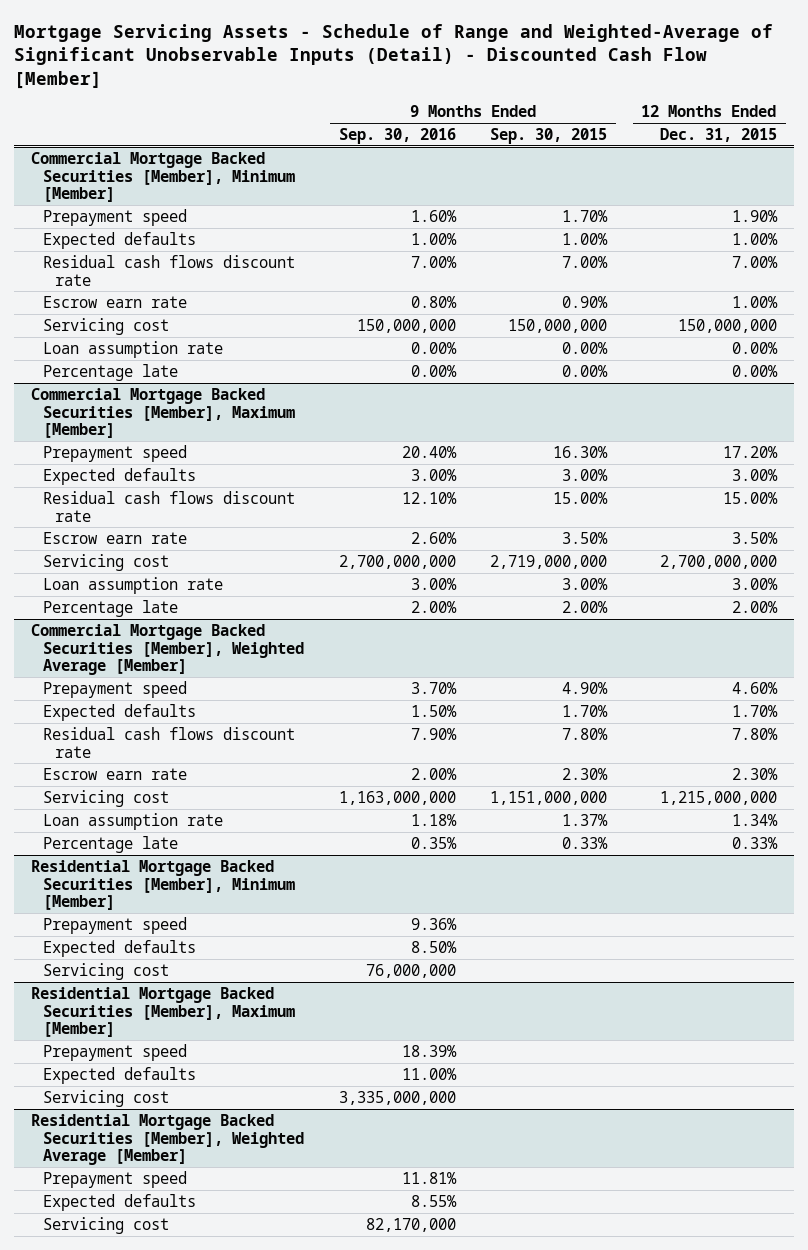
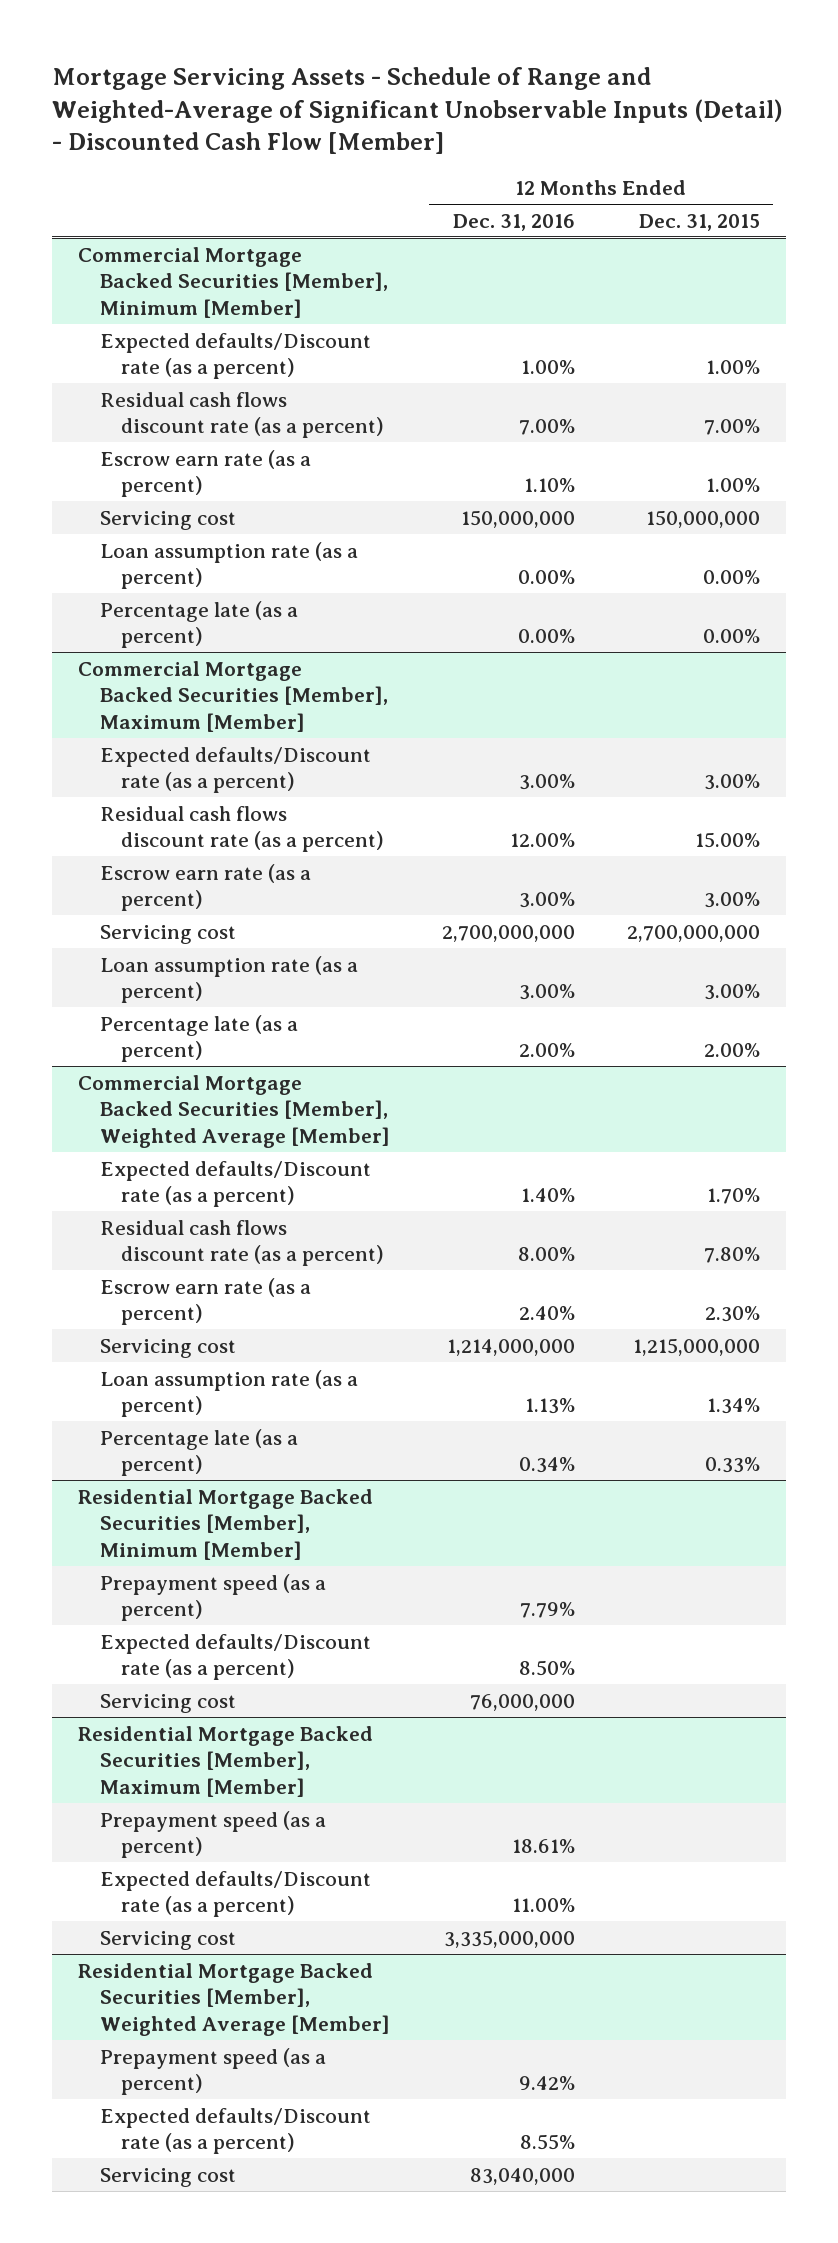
- | 9 Months Ended Sep. 30, 2016 | 9 Months Ended Sep. 30, 2015 | 12 Months Ended Dec. 31, 2015
+ | 12 Months Ended Dec. 31, 2016 | 12 Months Ended Dec. 31, 2015
@ Commercial Mortgage Backed Securities [Member], Minimum [Member]
- Prepayment speed | 1.60% | 1.70% | 1.90%
- Expected defaults | 1.00% | 1.00% | 1.00%
- Residual cash flows discount rate | 7.00% | 7.00% | 7.00%
- Escrow earn rate | 0.80% | 0.90% | 1.00%
+ Expected defaults/Discount rate (as a percent) | 1.00% | 1.00%
+ Residual cash flows discount rate (as a percent) | 7.00% | 7.00%
+ Escrow earn rate (as a percent) | 1.10% | 1.00%
- Loan assumption rate | 0.00% | 0.00% | 0.00%
- Percentage late | 0.00% | 0.00% | 0.00%
+ Loan assumption rate (as a percent) | 0.00% | 0.00%
+ Percentage late (as a percent) | 0.00% | 0.00%
@ Commercial Mortgage Backed Securities [Member], Maximum [Member]
- Prepayment speed | 20.40% | 16.30% | 17.20%
- Expected defaults | 3.00% | 3.00% | 3.00%
- Residual cash flows discount rate | 12.10% | 15.00% | 15.00%
- Escrow earn rate | 2.60% | 3.50% | 3.50%
+ Expected defaults/Discount rate (as a percent) | 3.00% | 3.00%
+ Residual cash flows discount rate (as a percent) | 12.00% | 15.00%
+ Escrow earn rate (as a percent) | 3.00% | 3.00%
- Loan assumption rate | 3.00% | 3.00% | 3.00%
- Percentage late | 2.00% | 2.00% | 2.00%
+ Loan assumption rate (as a percent) | 3.00% | 3.00%
+ Percentage late (as a percent) | 2.00% | 2.00%
@ Commercial Mortgage Backed Securities [Member], Weighted Average [Member]
- Prepayment speed | 3.70% | 4.90% | 4.60%
- Expected defaults | 1.50% | 1.70% | 1.70%
- Residual cash flows discount rate | 7.90% | 7.80% | 7.80%
- Escrow earn rate | 2.00% | 2.30% | 2.30%
+ Expected defaults/Discount rate (as a percent) | 1.40% | 1.70%
+ Residual cash flows discount rate (as a percent) | 8.00% | 7.80%
+ Escrow earn rate (as a percent) | 2.40% | 2.30%
- Loan assumption rate | 1.18% | 1.37% | 1.34%
- Percentage late | 0.35% | 0.33% | 0.33%
+ Loan assumption rate (as a percent) | 1.13% | 1.34%
+ Percentage late (as a percent) | 0.34% | 0.33%
@ Residential Mortgage Backed Securities [Member], Minimum [Member]
- Prepayment speed | 9.36% | |
- Expected defaults | 8.50% | |
+ Prepayment speed (as a percent) | 7.79% |
+ Expected defaults/Discount rate (as a percent) | 8.50% |
@ Residential Mortgage Backed Securities [Member], Maximum [Member]
- Prepayment speed | 18.39% | |
- Expected defaults | 11.00% | |
+ Prepayment speed (as a percent) | 18.61% |
+ Expected defaults/Discount rate (as a percent) | 11.00% |
@ Residential Mortgage Backed Securities [Member], Weighted Average [Member]
- Prepayment speed | 11.81% | |
- Expected defaults | 8.55% | |
+ Prepayment speed (as a percent) | 9.42% |
+ Expected defaults/Discount rate (as a percent) | 8.55% |

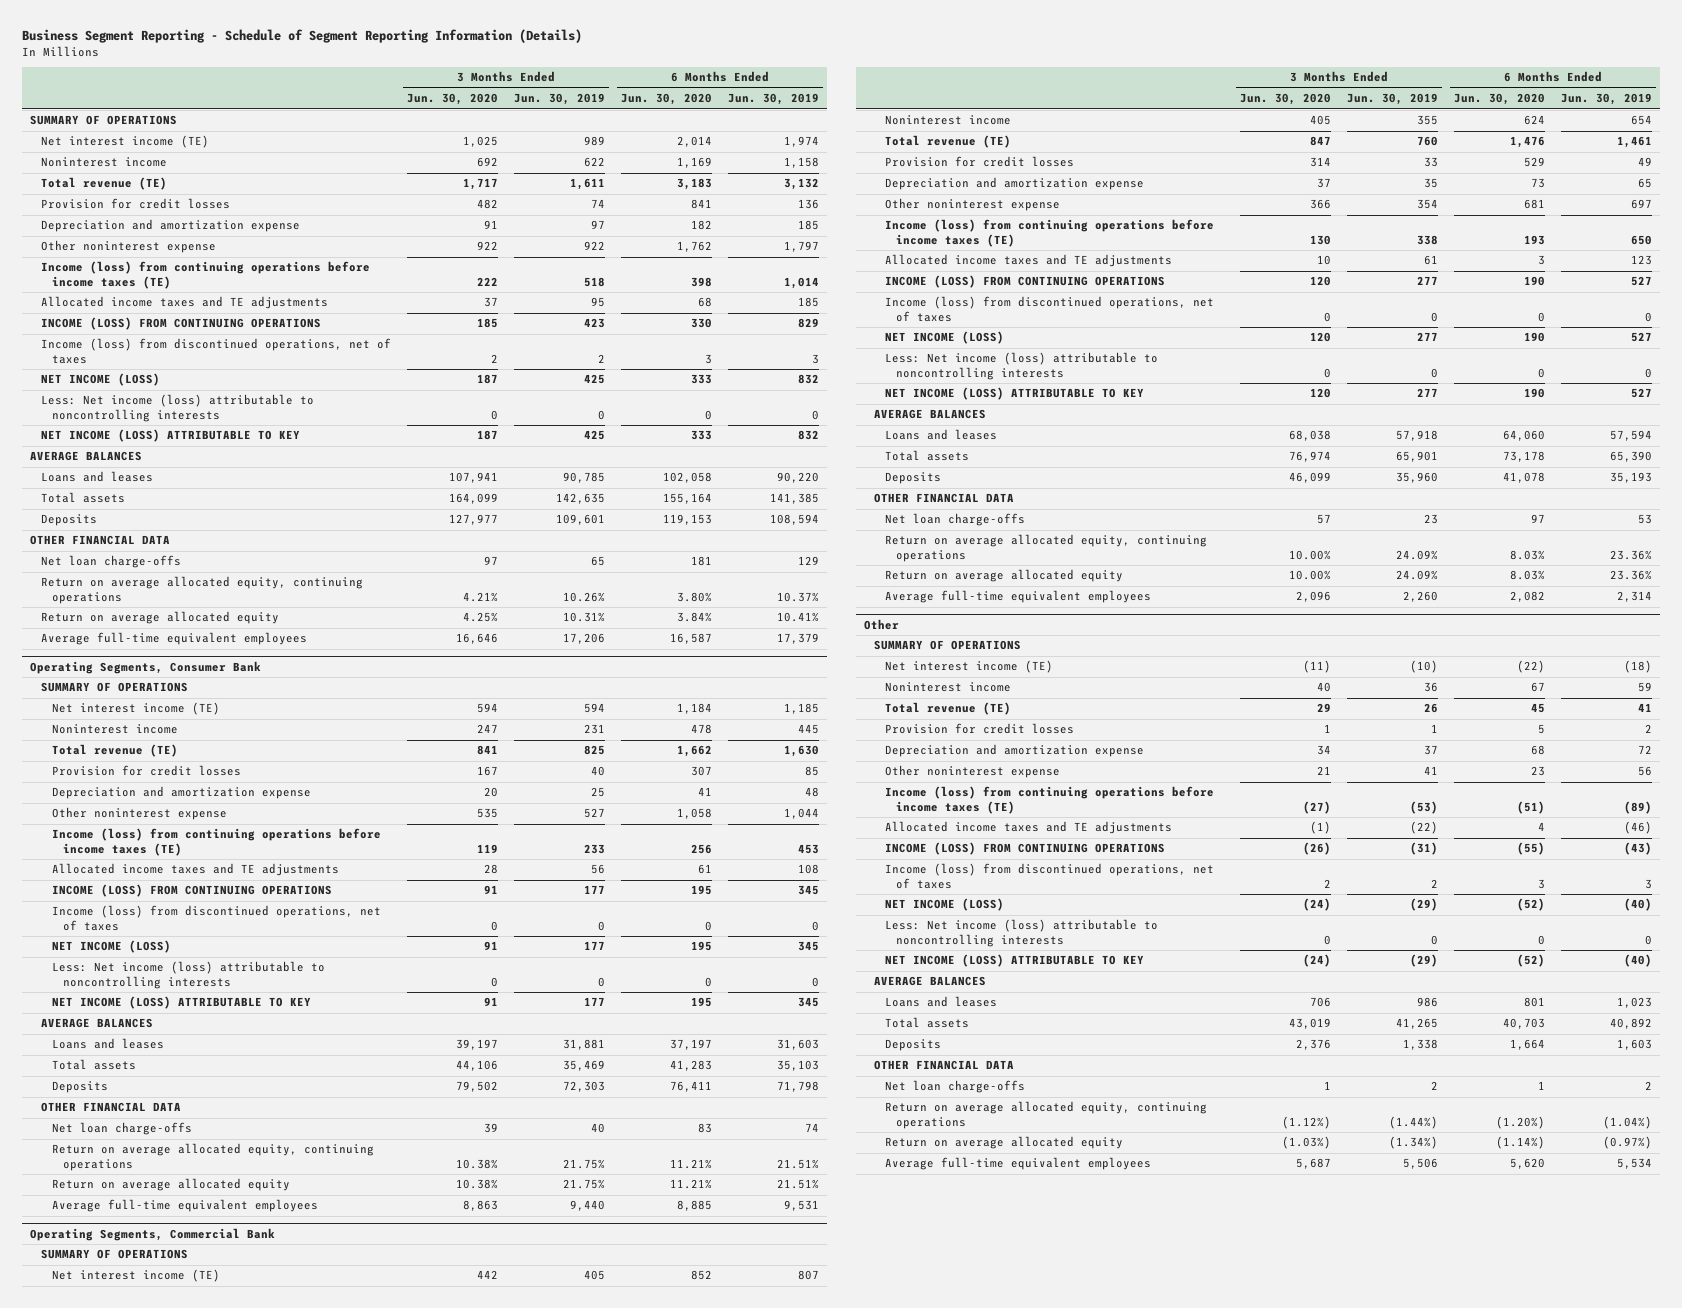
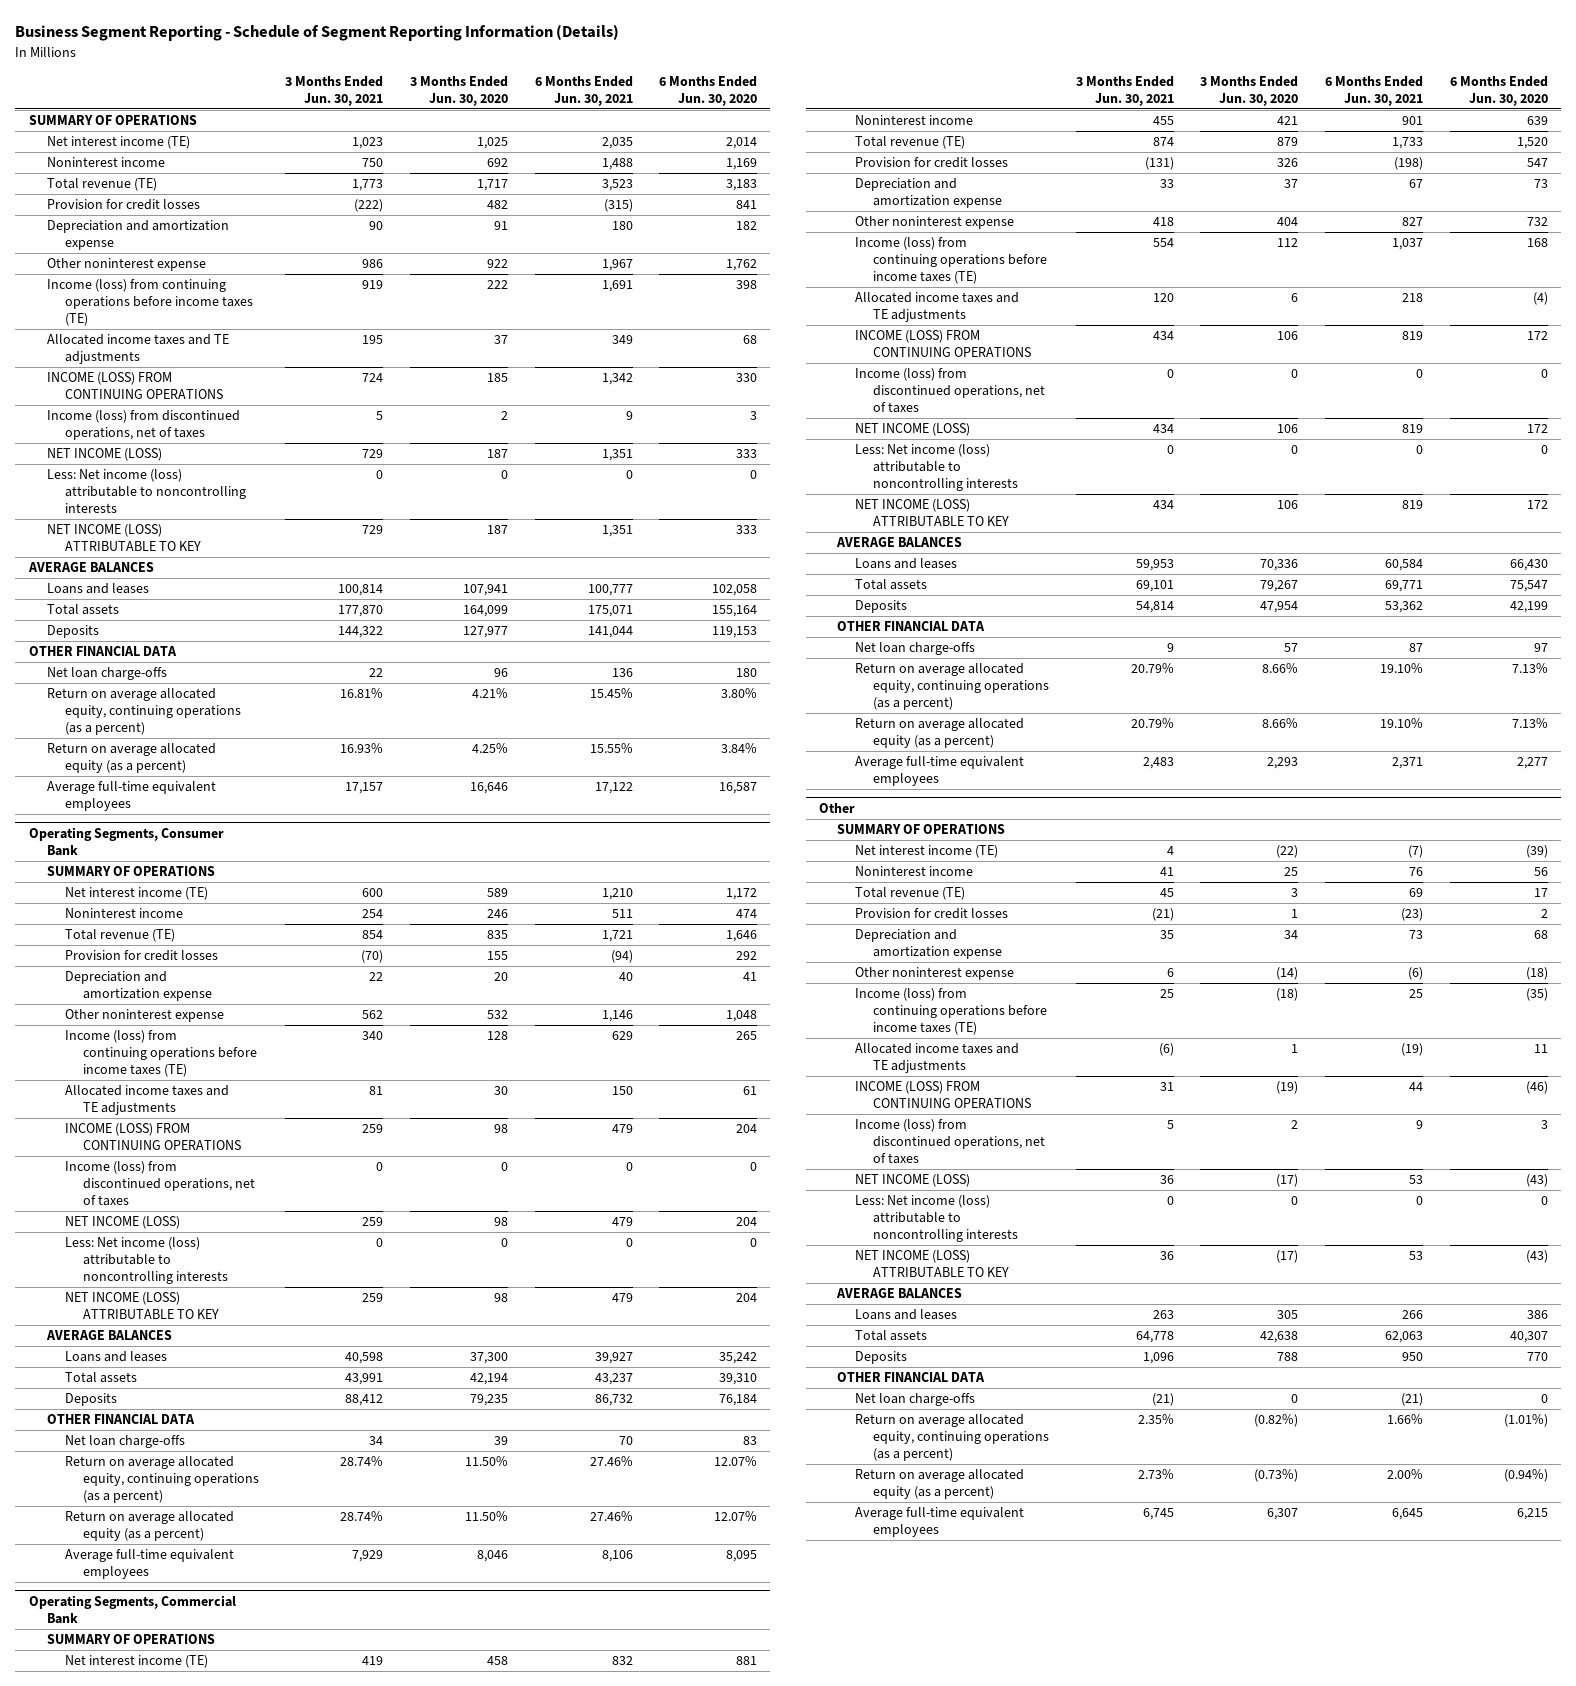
- | 3 Months Ended Jun. 30, 2020 | 3 Months Ended Jun. 30, 2019 | 6 Months Ended Jun. 30, 2020 | 6 Months Ended Jun. 30, 2019
+ | 3 Months Ended Jun. 30, 2021 | 3 Months Ended Jun. 30, 2020 | 6 Months Ended Jun. 30, 2021 | 6 Months Ended Jun. 30, 2020
- Net loan charge-offs | 97 | 65 | 181 | 129
- Return on average allocated equity, continuing operations | 4.21% | 10.26% | 3.80% | 10.37%
- Return on average allocated equity | 4.25% | 10.31% | 3.84% | 10.41%
+ Net loan charge-offs | 22 | 96 | 136 | 180
+ Return on average allocated equity, continuing operations (as a percent) | 16.81% | 4.21% | 15.45% | 3.80%
+ Return on average allocated equity (as a percent) | 16.93% | 4.25% | 15.55% | 3.84%
@ Operating Segments, Consumer Bank
- Net interest income (TE) | 594 | 594 | 1,184 | 1,185
- Noninterest income | 247 | 231 | 478 | 445
- Total revenue (TE) | 841 | 825 | 1,662 | 1,630
- Provision for credit losses | 167 | 40 | 307 | 85
+ Net interest income (TE) | 600 | 589 | 1,210 | 1,172
+ Noninterest income | 254 | 246 | 511 | 474
+ Total revenue (TE) | 854 | 835 | 1,721 | 1,646
+ Provision for credit losses | (70) | 155 | (94) | 292
- Other noninterest expense | 535 | 527 | 1,058 | 1,044
- Income (loss) from continuing operations before income taxes (TE) | 119 | 233 | 256 | 453
- Allocated income taxes and TE adjustments | 28 | 56 | 61 | 108
- INCOME (LOSS) FROM CONTINUING OPERATIONS | 91 | 177 | 195 | 345
+ Other noninterest expense | 562 | 532 | 1,146 | 1,048
+ Income (loss) from continuing operations before income taxes (TE) | 340 | 128 | 629 | 265
+ Allocated income taxes and TE adjustments | 81 | 30 | 150 | 61
+ INCOME (LOSS) FROM CONTINUING OPERATIONS | 259 | 98 | 479 | 204
- NET INCOME (LOSS) | 91 | 177 | 195 | 345
+ NET INCOME (LOSS) | 259 | 98 | 479 | 204
- NET INCOME (LOSS) ATTRIBUTABLE TO KEY | 91 | 177 | 195 | 345
+ NET INCOME (LOSS) ATTRIBUTABLE TO KEY | 259 | 98 | 479 | 204
- Loans and leases | 39,197 | 31,881 | 37,197 | 31,603
- Total assets | 44,106 | 35,469 | 41,283 | 35,103
- Deposits | 79,502 | 72,303 | 76,411 | 71,798
+ Loans and leases | 40,598 | 37,300 | 39,927 | 35,242
+ Total assets | 43,991 | 42,194 | 43,237 | 39,310
+ Deposits | 88,412 | 79,235 | 86,732 | 76,184
- Return on average allocated equity, continuing operations | 10.38% | 21.75% | 11.21% | 21.51%
- Return on average allocated equity | 10.38% | 21.75% | 11.21% | 21.51%
- Average full-time equivalent employees | 8,863 | 9,440 | 8,885 | 9,531
+ Return on average allocated equity, continuing operations (as a percent) | 28.74% | 11.50% | 27.46% | 12.07%
+ Return on average allocated equity (as a percent) | 28.74% | 11.50% | 27.46% | 12.07%
+ Average full-time equivalent employees | 7,929 | 8,046 | 8,106 | 8,095
@ Operating Segments, Commercial Bank
- Net interest income (TE) | 442 | 405 | 852 | 807
- Noninterest income | 405 | 355 | 624 | 654
- Total revenue (TE) | 847 | 760 | 1,476 | 1,461
- Provision for credit losses | 314 | 33 | 529 | 49
+ Net interest income (TE) | 419 | 458 | 832 | 881
+ Noninterest income | 455 | 421 | 901 | 639
+ Total revenue (TE) | 874 | 879 | 1,733 | 1,520
+ Provision for credit losses | (131) | 326 | (198) | 547
- Other noninterest expense | 366 | 354 | 681 | 697
- Income (loss) from continuing operations before income taxes (TE) | 130 | 338 | 193 | 650
- Allocated income taxes and TE adjustments | 10 | 61 | 3 | 123
- INCOME (LOSS) FROM CONTINUING OPERATIONS | 120 | 277 | 190 | 527
+ Other noninterest expense | 418 | 404 | 827 | 732
+ Income (loss) from continuing operations before income taxes (TE) | 554 | 112 | 1,037 | 168
+ Allocated income taxes and TE adjustments | 120 | 6 | 218 | (4)
+ INCOME (LOSS) FROM CONTINUING OPERATIONS | 434 | 106 | 819 | 172
- NET INCOME (LOSS) | 120 | 277 | 190 | 527
+ NET INCOME (LOSS) | 434 | 106 | 819 | 172
- NET INCOME (LOSS) ATTRIBUTABLE TO KEY | 120 | 277 | 190 | 527
+ NET INCOME (LOSS) ATTRIBUTABLE TO KEY | 434 | 106 | 819 | 172
- Loans and leases | 68,038 | 57,918 | 64,060 | 57,594
- Total assets | 76,974 | 65,901 | 73,178 | 65,390
- Deposits | 46,099 | 35,960 | 41,078 | 35,193
+ Loans and leases | 59,953 | 70,336 | 60,584 | 66,430
+ Total assets | 69,101 | 79,267 | 69,771 | 75,547
+ Deposits | 54,814 | 47,954 | 53,362 | 42,199
- Return on average allocated equity, continuing operations | 10.00% | 24.09% | 8.03% | 23.36%
- Return on average allocated equity | 10.00% | 24.09% | 8.03% | 23.36%
- Average full-time equivalent employees | 2,096 | 2,260 | 2,082 | 2,314
+ Return on average allocated equity, continuing operations (as a percent) | 20.79% | 8.66% | 19.10% | 7.13%
+ Return on average allocated equity (as a percent) | 20.79% | 8.66% | 19.10% | 7.13%
+ Average full-time equivalent employees | 2,483 | 2,293 | 2,371 | 2,277
@ Other
- Net interest income (TE) | (11) | (10) | (22) | (18)
- Noninterest income | 40 | 36 | 67 | 59
- Total revenue (TE) | 29 | 26 | 45 | 41
- Provision for credit losses | 1 | 1 | 5 | 2
+ Net interest income (TE) | 4 | (22) | (7) | (39)
+ Noninterest income | 41 | 25 | 76 | 56
+ Total revenue (TE) | 45 | 3 | 69 | 17
+ Provision for credit losses | (21) | 1 | (23) | 2
- Other noninterest expense | 21 | 41 | 23 | 56
- Income (loss) from continuing operations before income taxes (TE) | (27) | (53) | (51) | (89)
- Allocated income taxes and TE adjustments | (1) | (22) | 4 | (46)
- INCOME (LOSS) FROM CONTINUING OPERATIONS | (26) | (31) | (55) | (43)
+ Other noninterest expense | 6 | (14) | (6) | (18)
+ Income (loss) from continuing operations before income taxes (TE) | 25 | (18) | 25 | (35)
+ Allocated income taxes and TE adjustments | (6) | 1 | (19) | 11
+ INCOME (LOSS) FROM CONTINUING OPERATIONS | 31 | (19) | 44 | (46)
- NET INCOME (LOSS) | (24) | (29) | (52) | (40)
+ NET INCOME (LOSS) | 36 | (17) | 53 | (43)
- NET INCOME (LOSS) ATTRIBUTABLE TO KEY | (24) | (29) | (52) | (40)
+ NET INCOME (LOSS) ATTRIBUTABLE TO KEY | 36 | (17) | 53 | (43)
- Loans and leases | 706 | 986 | 801 | 1,023
- Total assets | 43,019 | 41,265 | 40,703 | 40,892
- Deposits | 2,376 | 1,338 | 1,664 | 1,603
+ Loans and leases | 263 | 305 | 266 | 386
+ Total assets | 64,778 | 42,638 | 62,063 | 40,307
+ Deposits | 1,096 | 788 | 950 | 770
- Net loan charge-offs | 1 | 2 | 1 | 2
- Return on average allocated equity, continuing operations | (1.12%) | (1.44%) | (1.20%) | (1.04%)
- Return on average allocated equity | (1.03%) | (1.34%) | (1.14%) | (0.97%)
- Average full-time equivalent employees | 5,687 | 5,506 | 5,620 | 5,534
+ Net loan charge-offs | (21) | 0 | (21) | 0
+ Return on average allocated equity, continuing operations (as a percent) | 2.35% | (0.82%) | 1.66% | (1.01%)
+ Return on average allocated equity (as a percent) | 2.73% | (0.73%) | 2.00% | (0.94%)
+ Average full-time equivalent employees | 6,745 | 6,307 | 6,645 | 6,215

